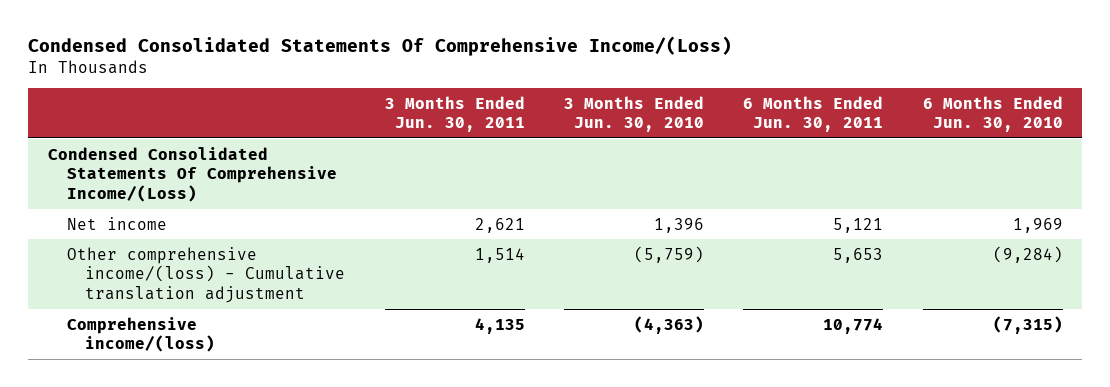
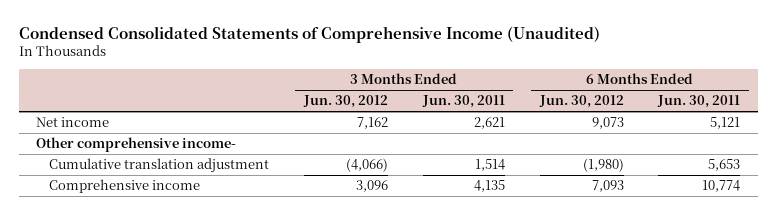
- Condensed Consolidated Statements Of Comprehensive Income/(Loss)
+ Condensed Consolidated Statements of Comprehensive Income (Unaudited)
- | 3 Months Ended Jun. 30, 2011 | 3 Months Ended Jun. 30, 2010 | 6 Months Ended Jun. 30, 2011 | 6 Months Ended Jun. 30, 2010
+ | 3 Months Ended Jun. 30, 2012 | 3 Months Ended Jun. 30, 2011 | 6 Months Ended Jun. 30, 2012 | 6 Months Ended Jun. 30, 2011
- Condensed Consolidated Statements Of Comprehensive Income/(Loss)
- Other comprehensive income/(loss) - Cumulative translation adjustment | 1,514 | (5,759) | 5,653 | (9,284)
- Comprehensive income/(loss) | 4,135 | (4,363) | 10,774 | (7,315)
+ Other comprehensive income-
+ Cumulative translation adjustment | (4,066) | 1,514 | (1,980) | 5,653
+ Comprehensive income | 3,096 | 4,135 | 7,093 | 10,774

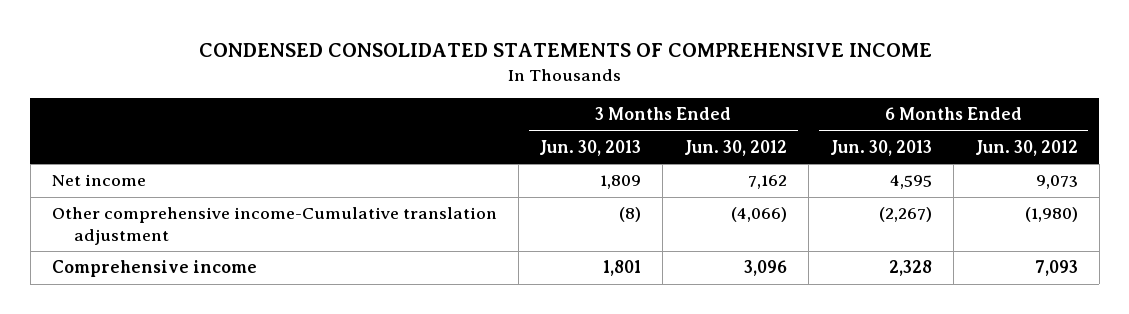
- Condensed Consolidated Statements of Comprehensive Income (Unaudited)
+ CONDENSED CONSOLIDATED STATEMENTS OF COMPREHENSIVE INCOME
- | 3 Months Ended Jun. 30, 2012 | 3 Months Ended Jun. 30, 2011 | 6 Months Ended Jun. 30, 2012 | 6 Months Ended Jun. 30, 2011
+ | 3 Months Ended Jun. 30, 2013 | 3 Months Ended Jun. 30, 2012 | 6 Months Ended Jun. 30, 2013 | 6 Months Ended Jun. 30, 2012
- Other comprehensive income-
- Cumulative translation adjustment | (4,066) | 1,514 | (1,980) | 5,653
+ Other comprehensive income-Cumulative translation adjustment | (8) | (4,066) | (2,267) | (1,980)

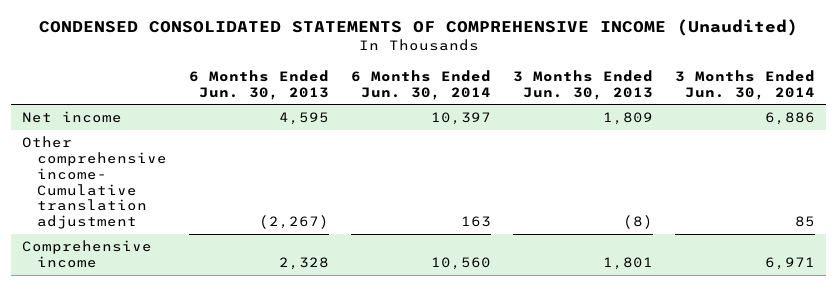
- CONDENSED CONSOLIDATED STATEMENTS OF COMPREHENSIVE INCOME
+ CONDENSED CONSOLIDATED STATEMENTS OF COMPREHENSIVE INCOME (Unaudited)
- | 3 Months Ended Jun. 30, 2013 | 3 Months Ended Jun. 30, 2012 | 6 Months Ended Jun. 30, 2013 | 6 Months Ended Jun. 30, 2012
+ | 6 Months Ended Jun. 30, 2013 | 6 Months Ended Jun. 30, 2014 | 3 Months Ended Jun. 30, 2013 | 3 Months Ended Jun. 30, 2014
- Other comprehensive income-Cumulative translation adjustment | (8) | (4,066) | (2,267) | (1,980)
+ Other comprehensive income- Cumulative translation adjustment | (2,267) | 163 | (8) | 85

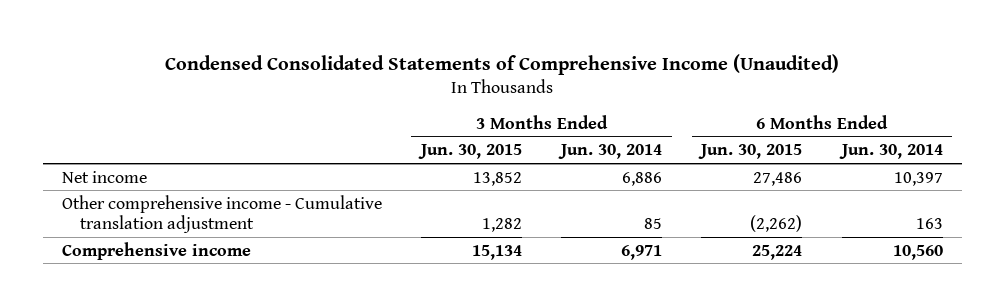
- CONDENSED CONSOLIDATED STATEMENTS OF COMPREHENSIVE INCOME (Unaudited)
+ Condensed Consolidated Statements of Comprehensive Income (Unaudited)
- | 6 Months Ended Jun. 30, 2013 | 6 Months Ended Jun. 30, 2014 | 3 Months Ended Jun. 30, 2013 | 3 Months Ended Jun. 30, 2014
+ | 3 Months Ended Jun. 30, 2015 | 3 Months Ended Jun. 30, 2014 | 6 Months Ended Jun. 30, 2015 | 6 Months Ended Jun. 30, 2014
- Other comprehensive income- Cumulative translation adjustment | (2,267) | 163 | (8) | 85
+ Other comprehensive income - Cumulative translation adjustment | 1,282 | 85 | (2,262) | 163

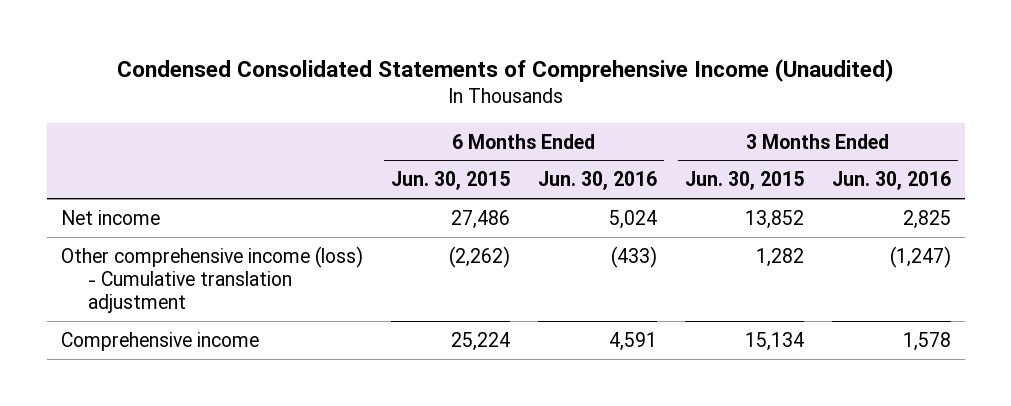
- | 3 Months Ended Jun. 30, 2015 | 3 Months Ended Jun. 30, 2014 | 6 Months Ended Jun. 30, 2015 | 6 Months Ended Jun. 30, 2014
+ | 6 Months Ended Jun. 30, 2015 | 6 Months Ended Jun. 30, 2016 | 3 Months Ended Jun. 30, 2015 | 3 Months Ended Jun. 30, 2016
- Other comprehensive income - Cumulative translation adjustment | 1,282 | 85 | (2,262) | 163
+ Other comprehensive income (loss) - Cumulative translation adjustment | (2,262) | (433) | 1,282 | (1,247)

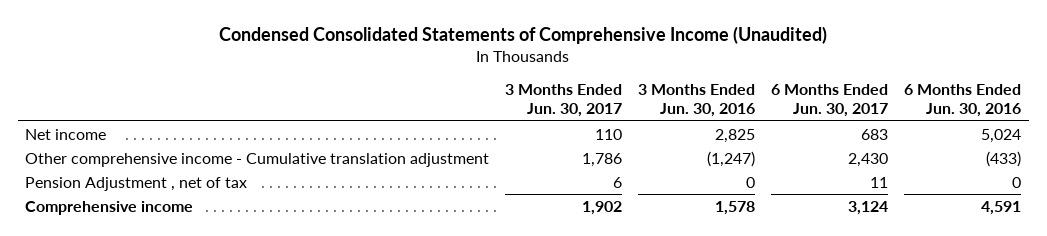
- | 6 Months Ended Jun. 30, 2015 | 6 Months Ended Jun. 30, 2016 | 3 Months Ended Jun. 30, 2015 | 3 Months Ended Jun. 30, 2016
+ | 3 Months Ended Jun. 30, 2017 | 3 Months Ended Jun. 30, 2016 | 6 Months Ended Jun. 30, 2017 | 6 Months Ended Jun. 30, 2016
- Other comprehensive income (loss) - Cumulative translation adjustment | (2,262) | (433) | 1,282 | (1,247)
+ Other comprehensive income - Cumulative translation adjustment | 1,786 | (1,247) | 2,430 | (433)
+ Pension Adjustment , net of tax | 6 | 0 | 11 | 0

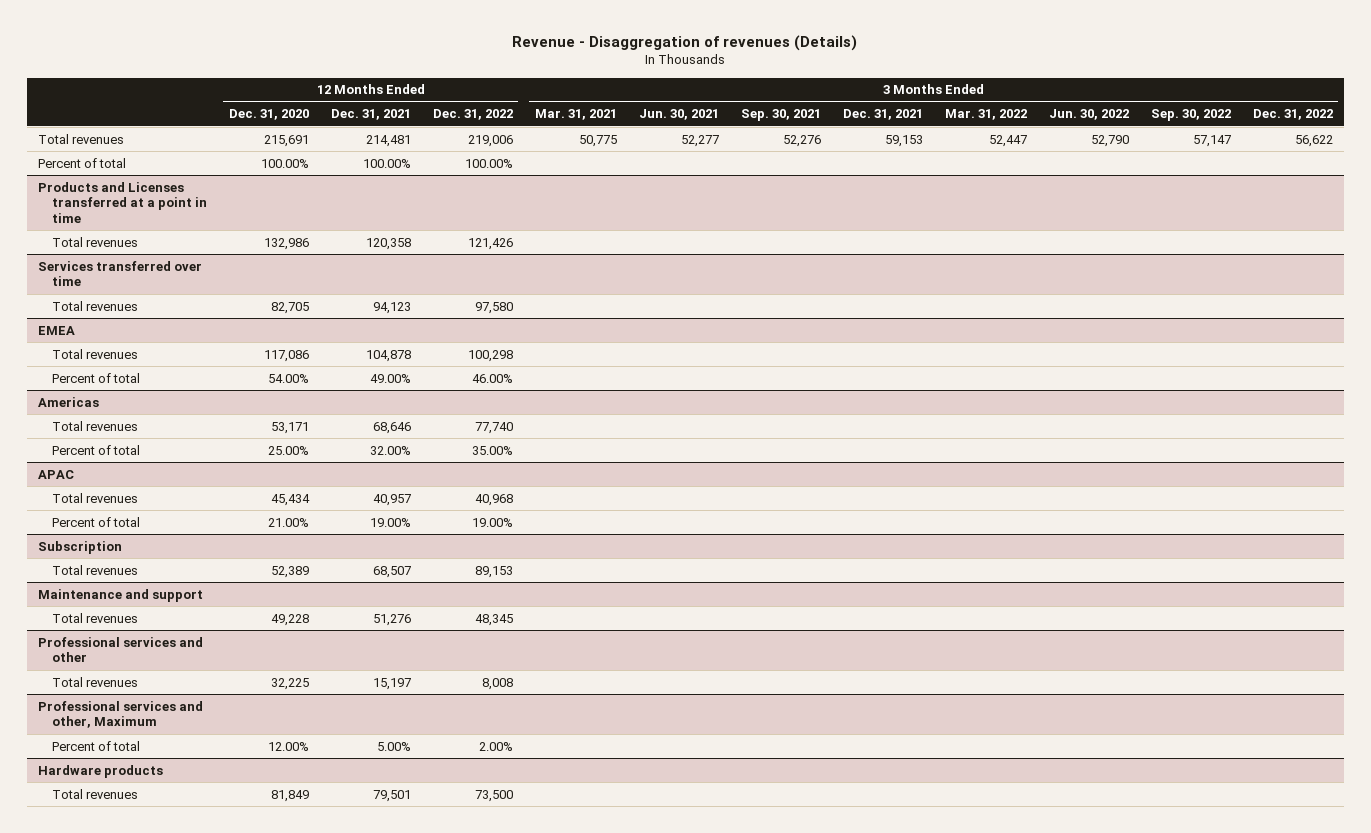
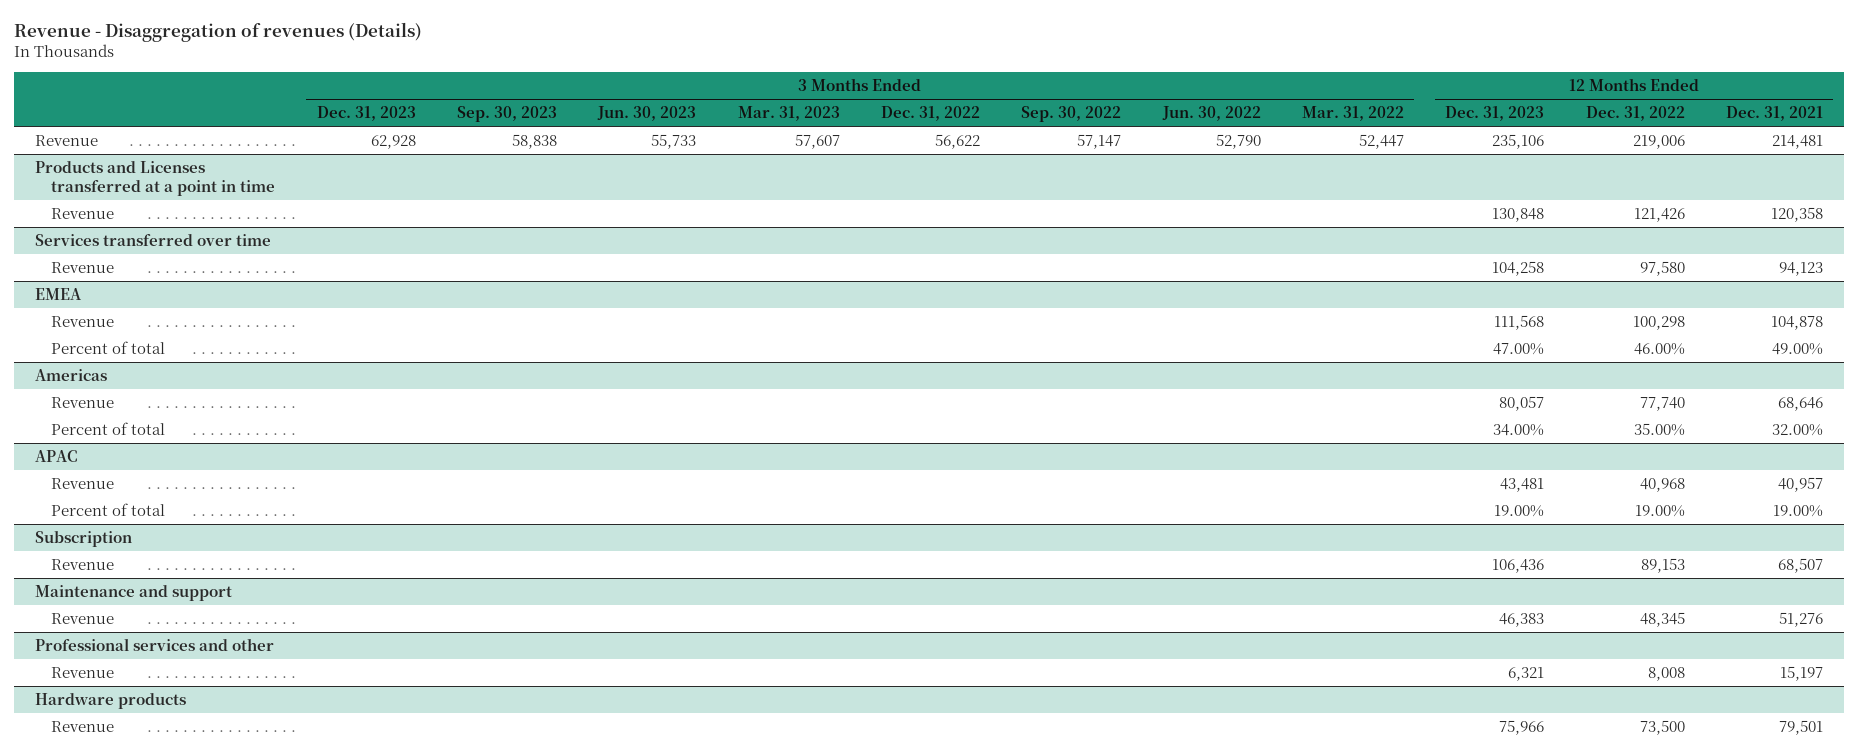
- | 12 Months Ended Dec. 31, 2020 | 12 Months Ended Dec. 31, 2021 | 12 Months Ended Dec. 31, 2022 | 3 Months Ended Mar. 31, 2021 | 3 Months Ended Jun. 30, 2021 | 3 Months Ended Sep. 30, 2021 | 3 Months Ended Dec. 31, 2021 | 3 Months Ended Mar. 31, 2022 | 3 Months Ended Jun. 30, 2022 | 3 Months Ended Sep. 30, 2022 | 3 Months Ended Dec. 31, 2022
+ | 3 Months Ended Dec. 31, 2023 | 3 Months Ended Sep. 30, 2023 | 3 Months Ended Jun. 30, 2023 | 3 Months Ended Mar. 31, 2023 | 3 Months Ended Dec. 31, 2022 | 3 Months Ended Sep. 30, 2022 | 3 Months Ended Jun. 30, 2022 | 3 Months Ended Mar. 31, 2022 | 12 Months Ended Dec. 31, 2023 | 12 Months Ended Dec. 31, 2022 | 12 Months Ended Dec. 31, 2021
- Total revenues | 215,691 | 214,481 | 219,006 | 50,775 | 52,277 | 52,276 | 59,153 | 52,447 | 52,790 | 57,147 | 56,622
- Percent of total | 100.00% | 100.00% | 100.00% | | | | | | | |
+ Revenue | 62,928 | 58,838 | 55,733 | 57,607 | 56,622 | 57,147 | 52,790 | 52,447 | 235,106 | 219,006 | 214,481
@ Products and Licenses transferred at a point in time
- Total revenues | 132,986 | 120,358 | 121,426 | | | | | | | |
+ Revenue | | | | | | | | | 130,848 | 121,426 | 120,358
@ Services transferred over time
- Total revenues | 82,705 | 94,123 | 97,580 | | | | | | | |
+ Revenue | | | | | | | | | 104,258 | 97,580 | 94,123
@ EMEA
- Total revenues | 117,086 | 104,878 | 100,298 | | | | | | | |
+ Revenue | | | | | | | | | 111,568 | 100,298 | 104,878
@ Americas
- Total revenues | 53,171 | 68,646 | 77,740 | | | | | | | |
+ Revenue | | | | | | | | | 80,057 | 77,740 | 68,646
@ APAC
- Total revenues | 45,434 | 40,957 | 40,968 | | | | | | | |
+ Revenue | | | | | | | | | 43,481 | 40,968 | 40,957
@ Subscription
- Total revenues | 52,389 | 68,507 | 89,153 | | | | | | | |
+ Revenue | | | | | | | | | 106,436 | 89,153 | 68,507
@ Maintenance and support
- Total revenues | 49,228 | 51,276 | 48,345 | | | | | | | |
+ Revenue | | | | | | | | | 46,383 | 48,345 | 51,276
@ Professional services and other
- Total revenues | 32,225 | 15,197 | 8,008 | | | | | | | |
- Professional services and other, Maximum
- Percent of total | 12.00% | 5.00% | 2.00% | | | | | | | |
@ Professional services and other
+ Revenue | | | | | | | | | 6,321 | 8,008 | 15,197
@ Hardware products
- Total revenues | 81,849 | 79,501 | 73,500 | | | | | | | |
+ Revenue | | | | | | | | | 75,966 | 73,500 | 79,501

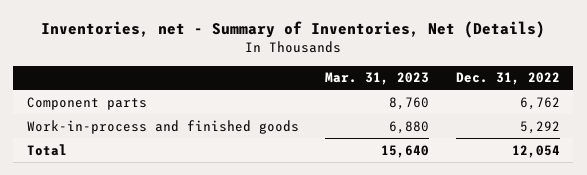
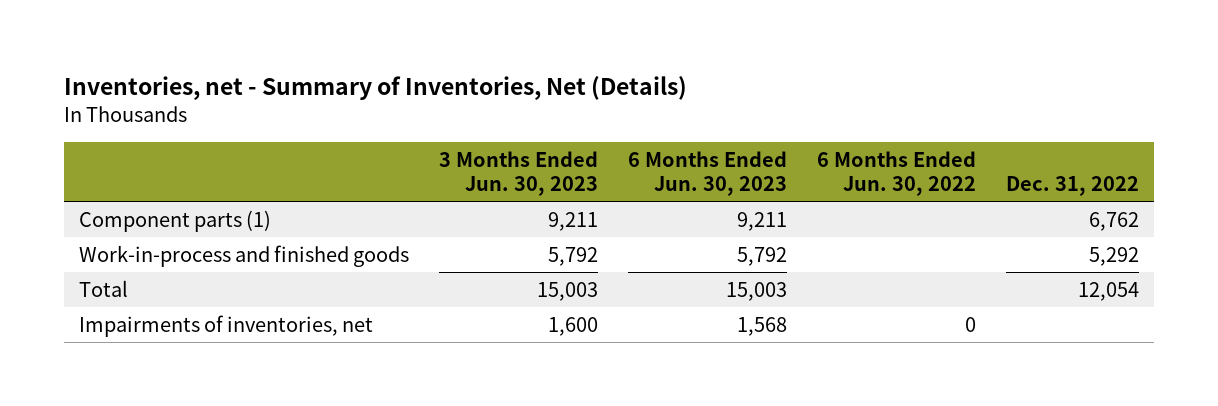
- | Mar. 31, 2023 | Dec. 31, 2022
+ | 3 Months Ended Jun. 30, 2023 | 6 Months Ended Jun. 30, 2023 | 6 Months Ended Jun. 30, 2022 | Dec. 31, 2022
- Component parts | 8,760 | 6,762
+ Component parts (1) | 9,211 | 9,211 | | 6,762
+ Impairments of inventories, net | 1,600 | 1,568 | 0 |

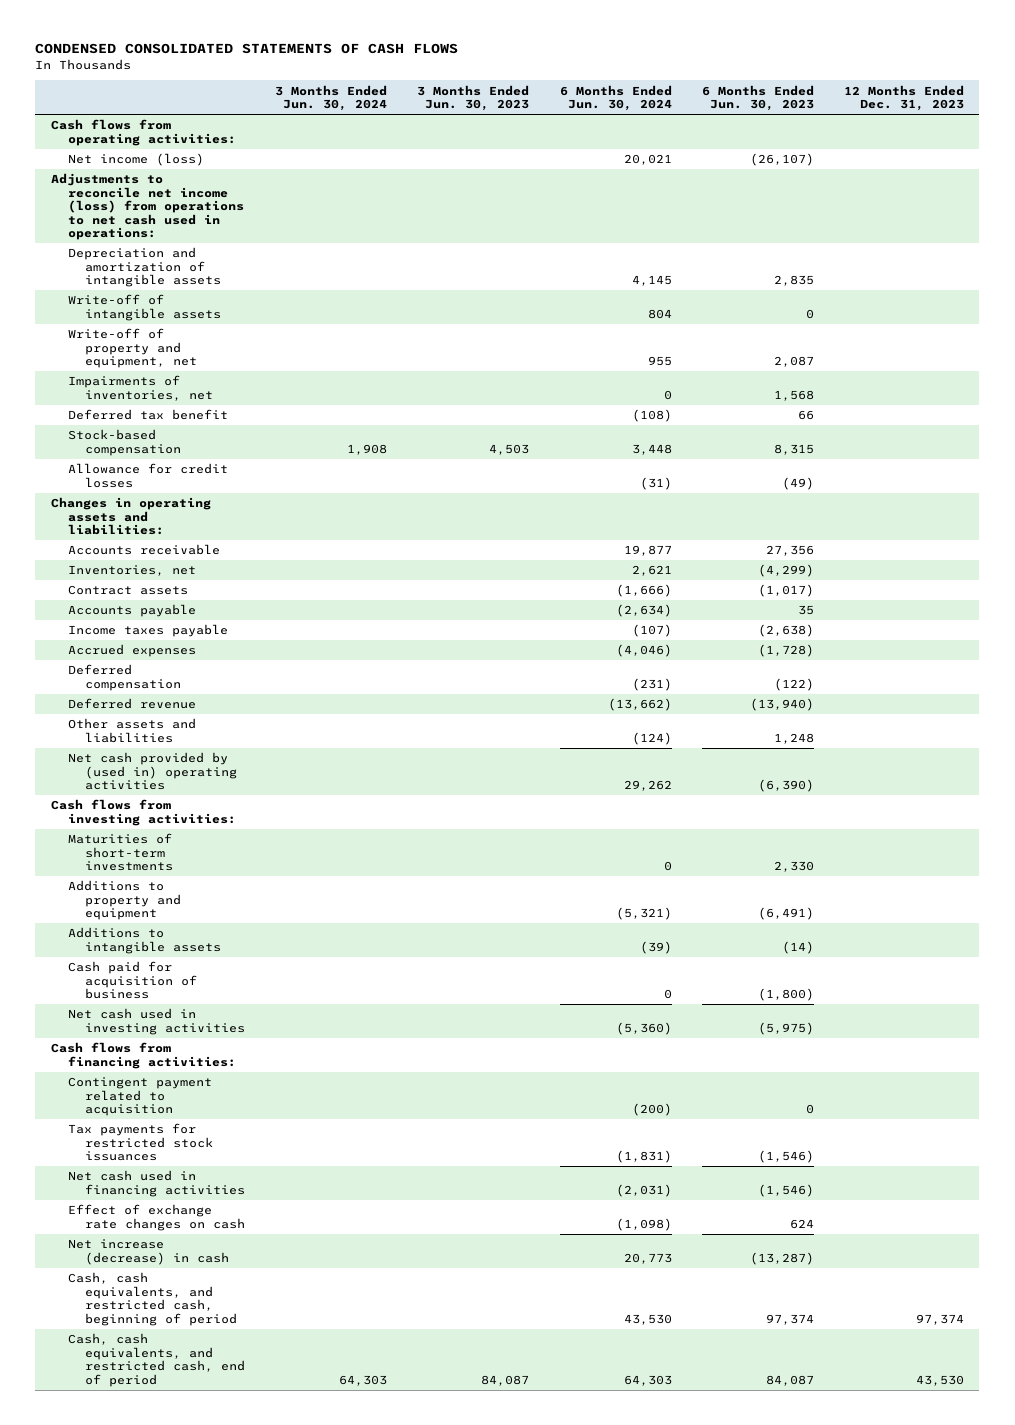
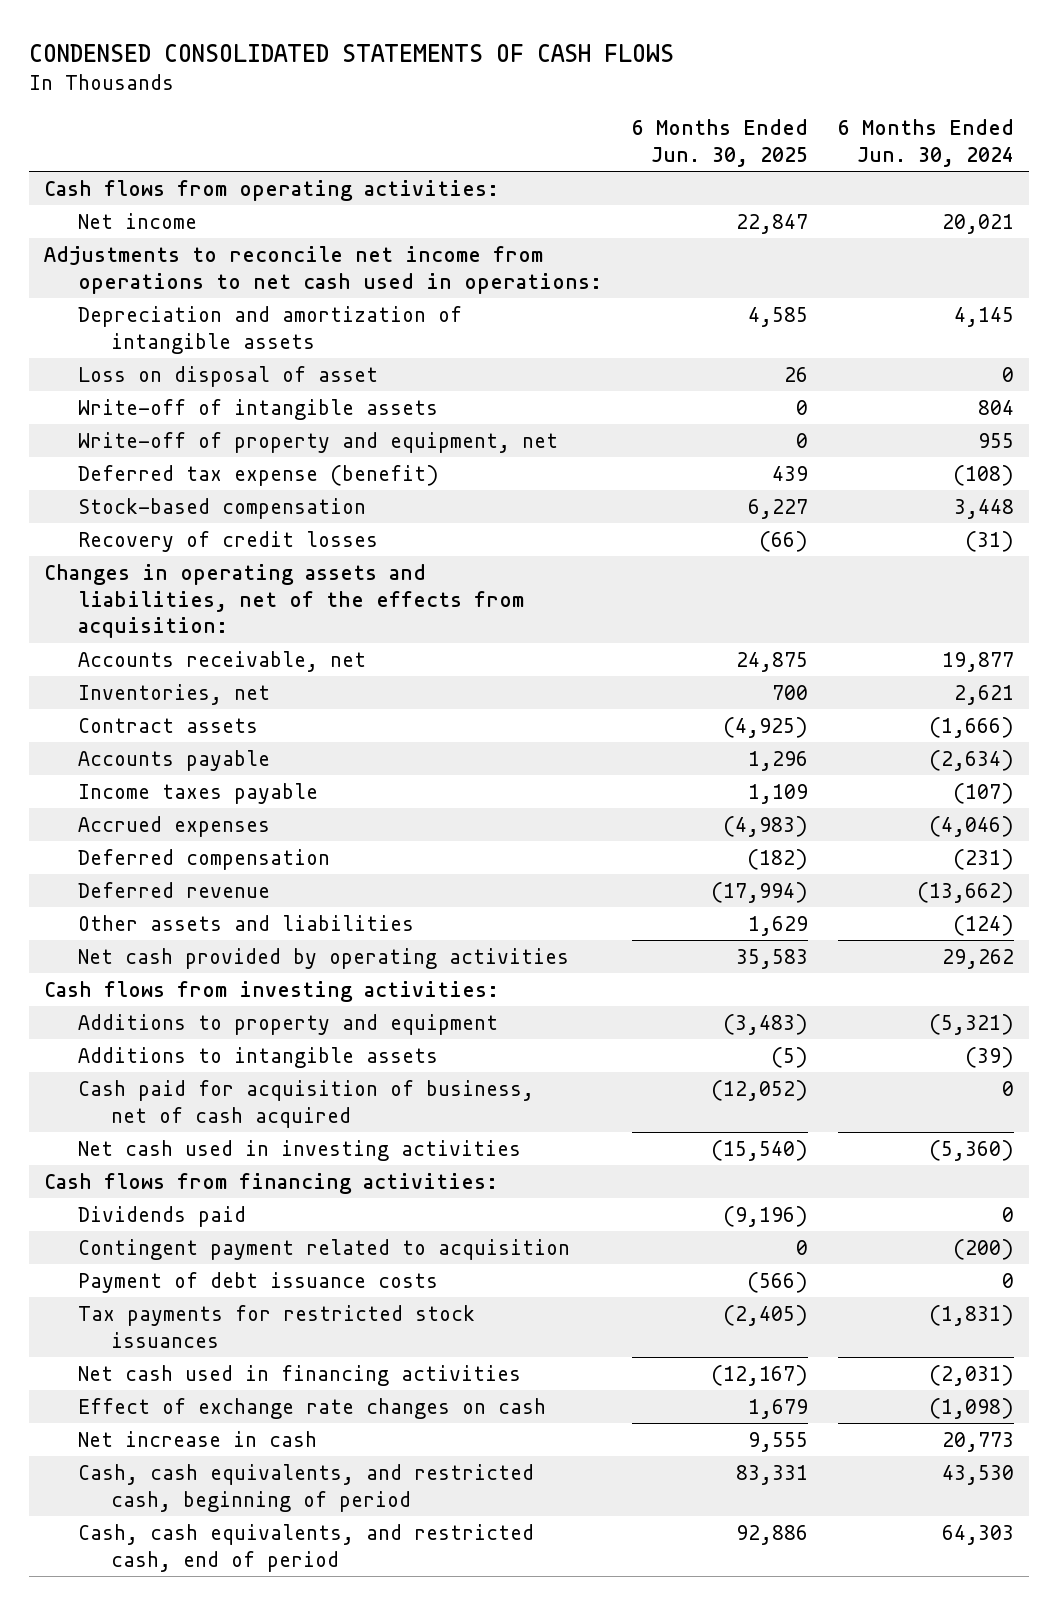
- | 3 Months Ended Jun. 30, 2024 | 3 Months Ended Jun. 30, 2023 | 6 Months Ended Jun. 30, 2024 | 6 Months Ended Jun. 30, 2023 | 12 Months Ended Dec. 31, 2023
+ | 6 Months Ended Jun. 30, 2025 | 6 Months Ended Jun. 30, 2024
- Net income (loss) | | | 20,021 | (26,107) |
- Adjustments to reconcile net income (loss) from operations to net cash used in operations:
+ Net income | 22,847 | 20,021
+ Adjustments to reconcile net income from operations to net cash used in operations:
+ Loss on disposal of asset | 26 | 0
- Impairments of inventories, net | | | 0 | 1,568 |
- Deferred tax benefit | | | (108) | 66 |
+ Deferred tax expense (benefit) | 439 | (108)
- Allowance for credit losses | | | (31) | (49) |
- Changes in operating assets and liabilities:
- Accounts receivable | | | 19,877 | 27,356 |
+ Recovery of credit losses | (66) | (31)
+ Changes in operating assets and liabilities, net of the effects from acquisition:
+ Accounts receivable, net | 24,875 | 19,877
- Net cash provided by (used in) operating activities | | | 29,262 | (6,390) |
+ Net cash provided by operating activities | 35,583 | 29,262
- Maturities of short-term investments | | | 0 | 2,330 |
- Cash paid for acquisition of business | | | 0 | (1,800) |
+ Cash paid for acquisition of business, net of cash acquired | (12,052) | 0
+ Dividends paid | (9,196) | 0
+ Payment of debt issuance costs | (566) | 0
- Net increase (decrease) in cash | | | 20,773 | (13,287) |
+ Net increase in cash | 9,555 | 20,773

